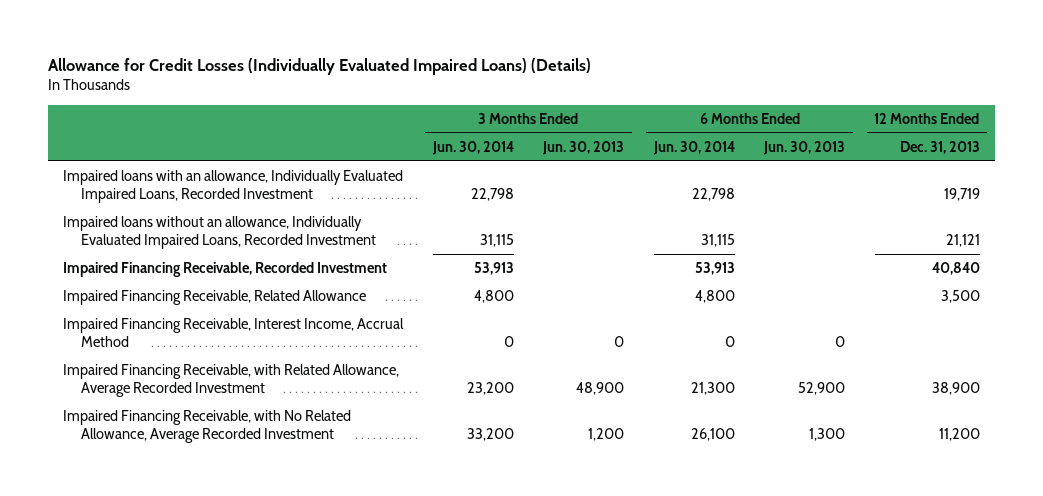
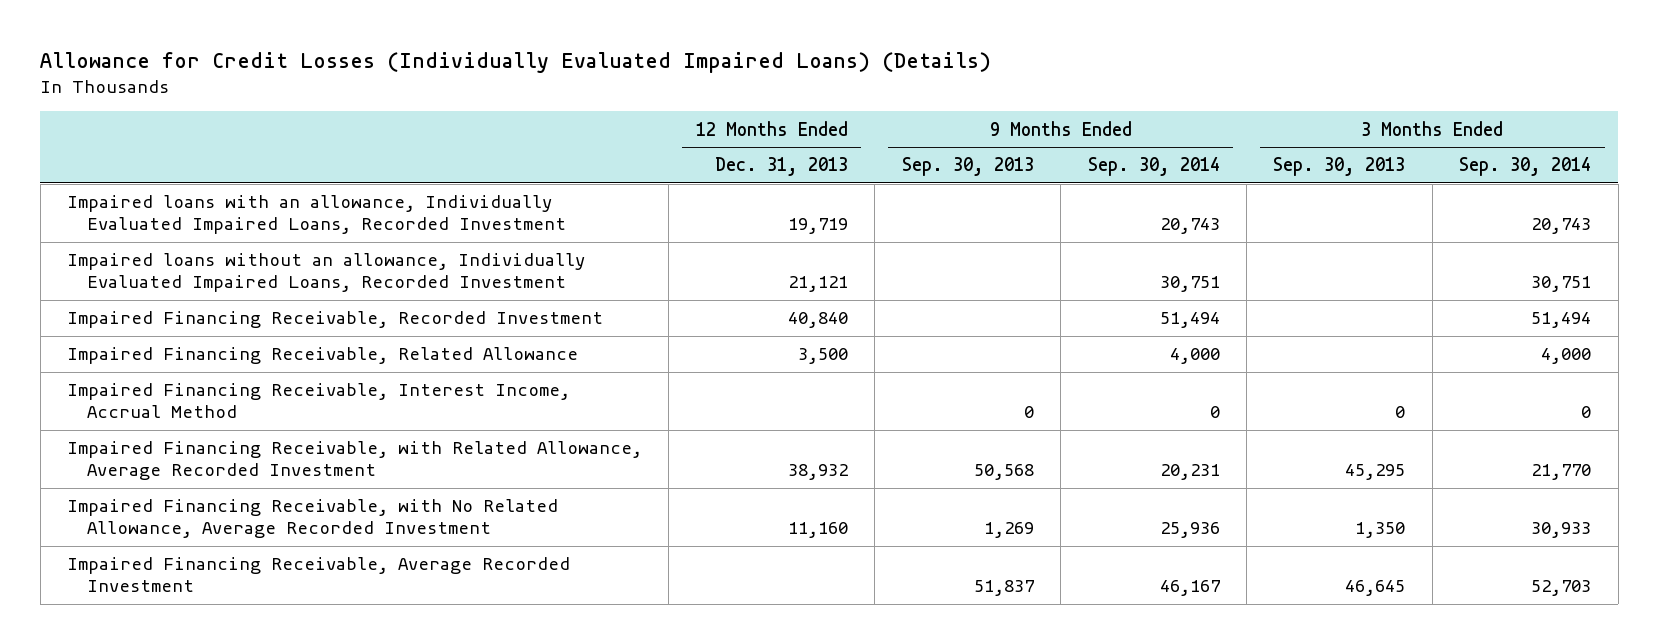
- | 3 Months Ended Jun. 30, 2014 | 3 Months Ended Jun. 30, 2013 | 6 Months Ended Jun. 30, 2014 | 6 Months Ended Jun. 30, 2013 | 12 Months Ended Dec. 31, 2013
+ | 12 Months Ended Dec. 31, 2013 | 9 Months Ended Sep. 30, 2013 | 9 Months Ended Sep. 30, 2014 | 3 Months Ended Sep. 30, 2013 | 3 Months Ended Sep. 30, 2014
- Impaired Financing Receivable, with Related Allowance, Average Recorded Investment | 23,200 | 48,900 | 21,300 | 52,900 | 38,900
- Impaired Financing Receivable, with No Related Allowance, Average Recorded Investment | 33,200 | 1,200 | 26,100 | 1,300 | 11,200
+ Impaired Financing Receivable, with Related Allowance, Average Recorded Investment | 38,932 | 50,568 | 20,231 | 45,295 | 21,770
+ Impaired Financing Receivable, with No Related Allowance, Average Recorded Investment | 11,160 | 1,269 | 25,936 | 1,350 | 30,933
+ Impaired Financing Receivable, Average Recorded Investment | | 51,837 | 46,167 | 46,645 | 52,703

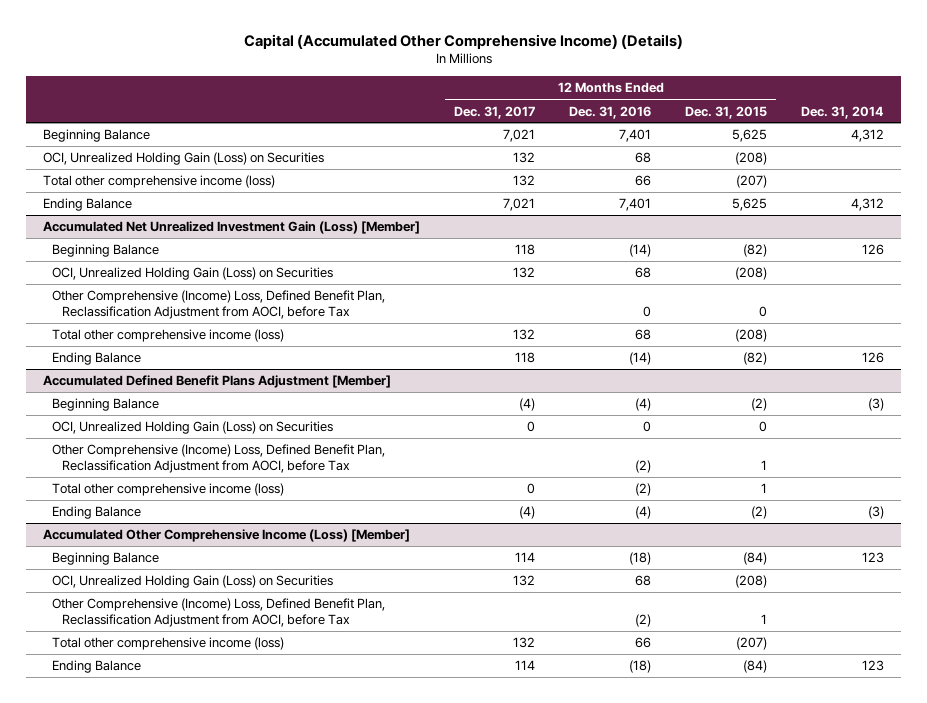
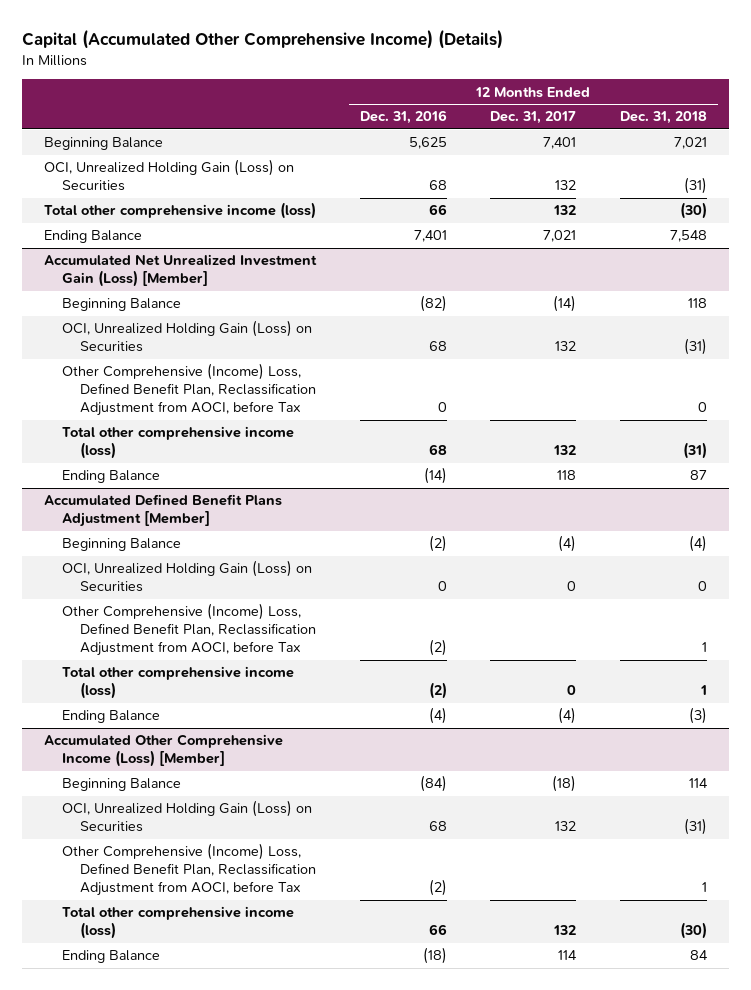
- | 12 Months Ended Dec. 31, 2017 | 12 Months Ended Dec. 31, 2016 | 12 Months Ended Dec. 31, 2015 | Dec. 31, 2014
+ | 12 Months Ended Dec. 31, 2016 | 12 Months Ended Dec. 31, 2017 | 12 Months Ended Dec. 31, 2018
- Beginning Balance | 7,021 | 7,401 | 5,625 | 4,312
+ Beginning Balance | 5,625 | 7,401 | 7,021
@ Accumulated Net Unrealized Investment Gain (Loss) [Member]
- Beginning Balance | 118 | (14) | (82) | 126
+ Beginning Balance | (82) | (14) | 118
@ Accumulated Defined Benefit Plans Adjustment [Member]
- Beginning Balance | (4) | (4) | (2) | (3)
+ Beginning Balance | (2) | (4) | (4)
@ Accumulated Other Comprehensive Income (Loss) [Member]
- Beginning Balance | 114 | (18) | (84) | 123
+ Beginning Balance | (84) | (18) | 114

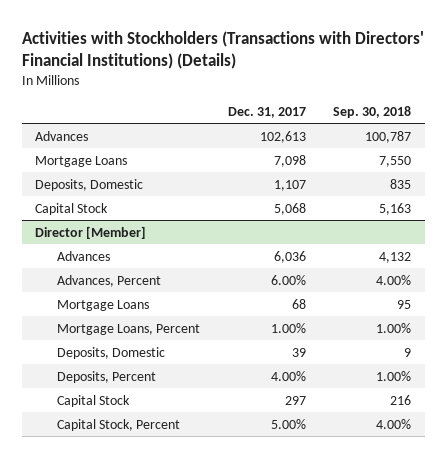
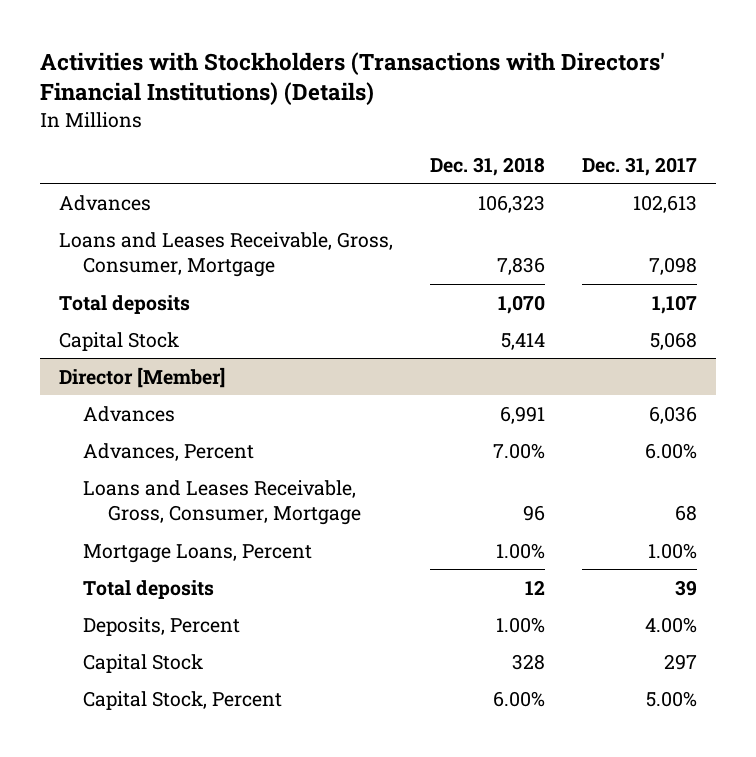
- | Dec. 31, 2017 | Sep. 30, 2018
+ | Dec. 31, 2018 | Dec. 31, 2017
- Mortgage Loans | 7,098 | 7,550
- Deposits, Domestic | 1,107 | 835
+ Loans and Leases Receivable, Gross, Consumer, Mortgage | 7,836 | 7,098
+ Total deposits | 1,070 | 1,107
@ Director [Member]
- Mortgage Loans | 68 | 95
+ Loans and Leases Receivable, Gross, Consumer, Mortgage | 96 | 68
- Deposits, Domestic | 39 | 9
+ Total deposits | 12 | 39

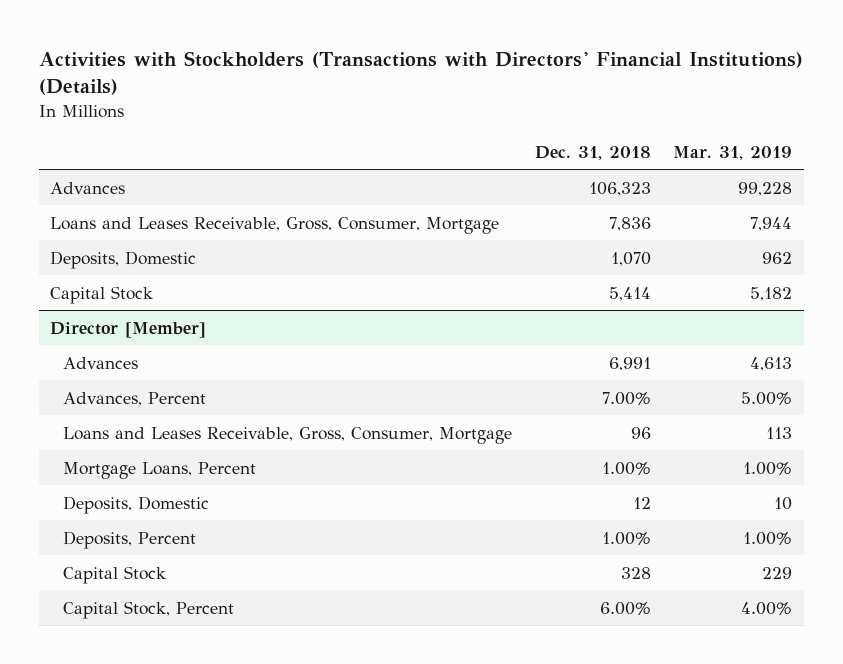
- | Dec. 31, 2018 | Dec. 31, 2017
+ | Dec. 31, 2018 | Mar. 31, 2019
- Total deposits | 1,070 | 1,107
+ Deposits, Domestic | 1,070 | 962
@ Director [Member]
- Total deposits | 12 | 39
+ Deposits, Domestic | 12 | 10

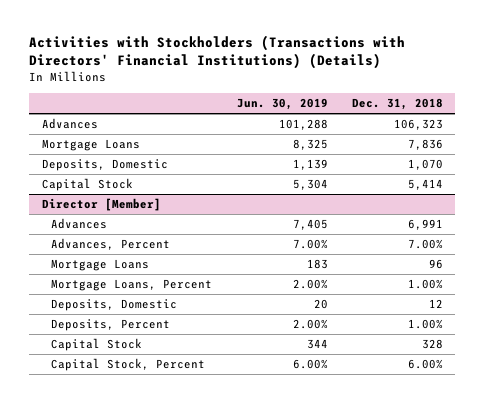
- | Dec. 31, 2018 | Mar. 31, 2019
+ | Jun. 30, 2019 | Dec. 31, 2018
- Loans and Leases Receivable, Gross, Consumer, Mortgage | 7,836 | 7,944
+ Mortgage Loans | 8,325 | 7,836
@ Director [Member]
- Loans and Leases Receivable, Gross, Consumer, Mortgage | 96 | 113
+ Mortgage Loans | 183 | 96

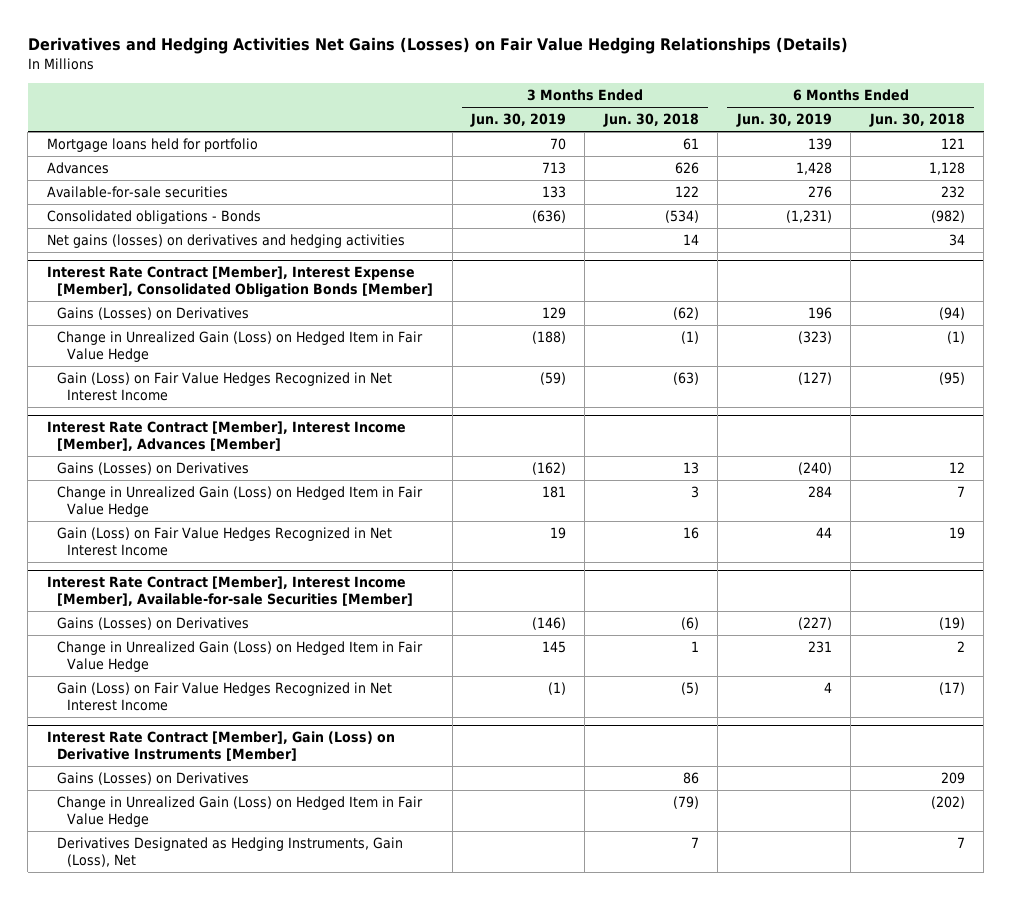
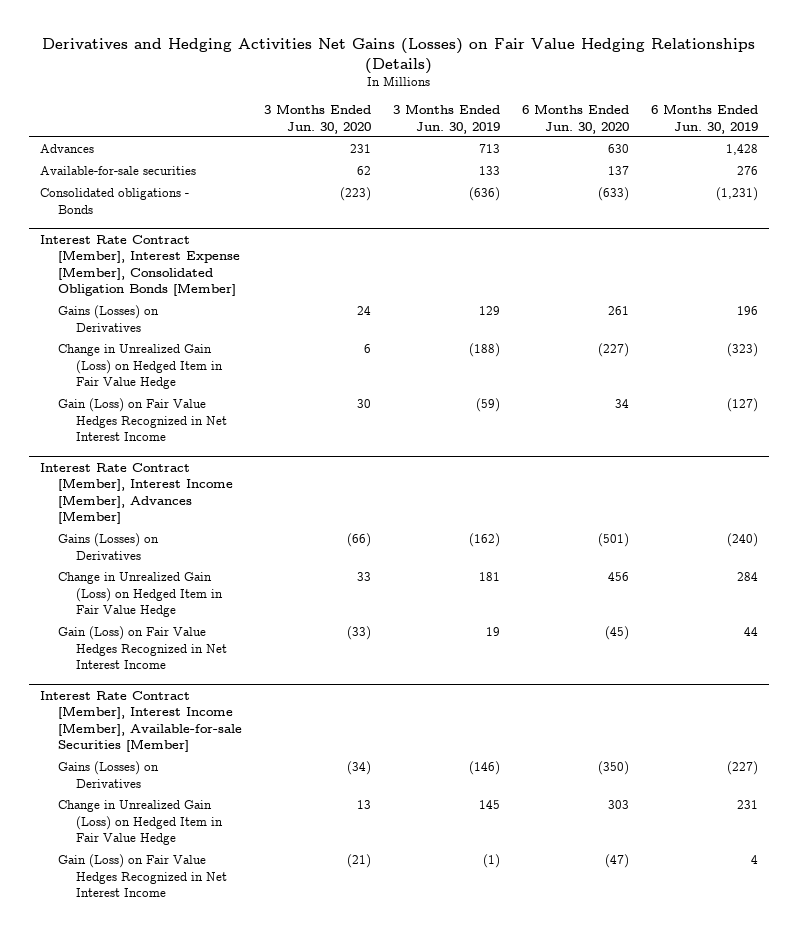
- | 3 Months Ended Jun. 30, 2019 | 3 Months Ended Jun. 30, 2018 | 6 Months Ended Jun. 30, 2019 | 6 Months Ended Jun. 30, 2018
+ | 3 Months Ended Jun. 30, 2020 | 3 Months Ended Jun. 30, 2019 | 6 Months Ended Jun. 30, 2020 | 6 Months Ended Jun. 30, 2019
- Mortgage loans held for portfolio | 70 | 61 | 139 | 121
- Net gains (losses) on derivatives and hedging activities | | 14 | | 34
- Interest Rate Contract [Member], Gain (Loss) on Derivative Instruments [Member]
- Gains (Losses) on Derivatives | | 86 | | 209
- Change in Unrealized Gain (Loss) on Hedged Item in Fair Value Hedge | | (79) | | (202)
- Derivatives Designated as Hedging Instruments, Gain (Loss), Net | | 7 | | 7

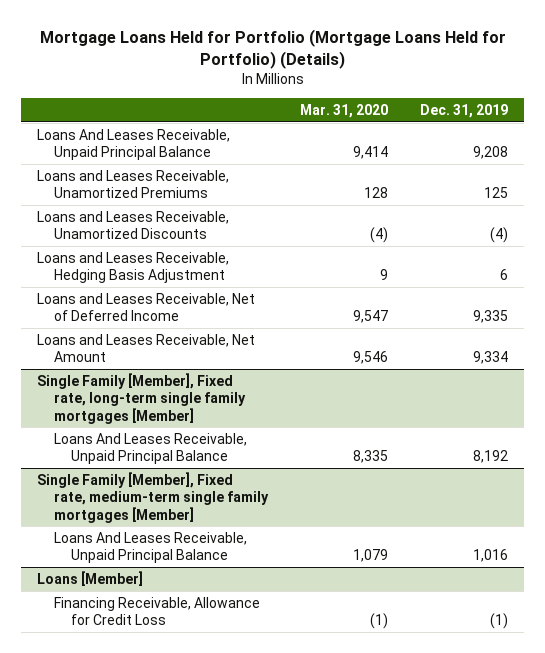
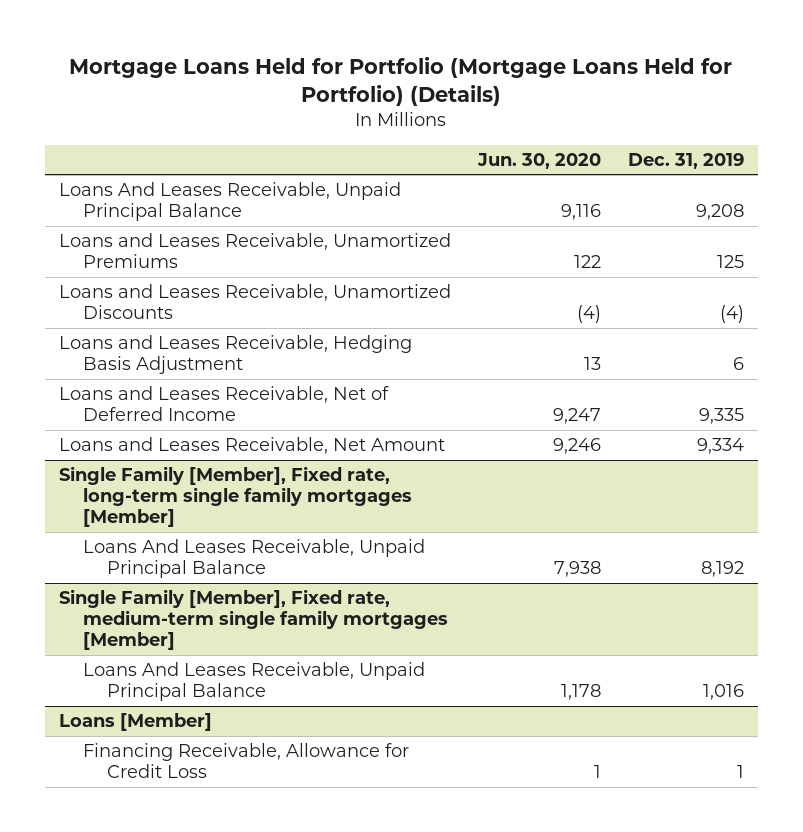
- | Mar. 31, 2020 | Dec. 31, 2019
+ | Jun. 30, 2020 | Dec. 31, 2019
@ Loans [Member]
- Financing Receivable, Allowance for Credit Loss | (1) | (1)
+ Financing Receivable, Allowance for Credit Loss | 1 | 1

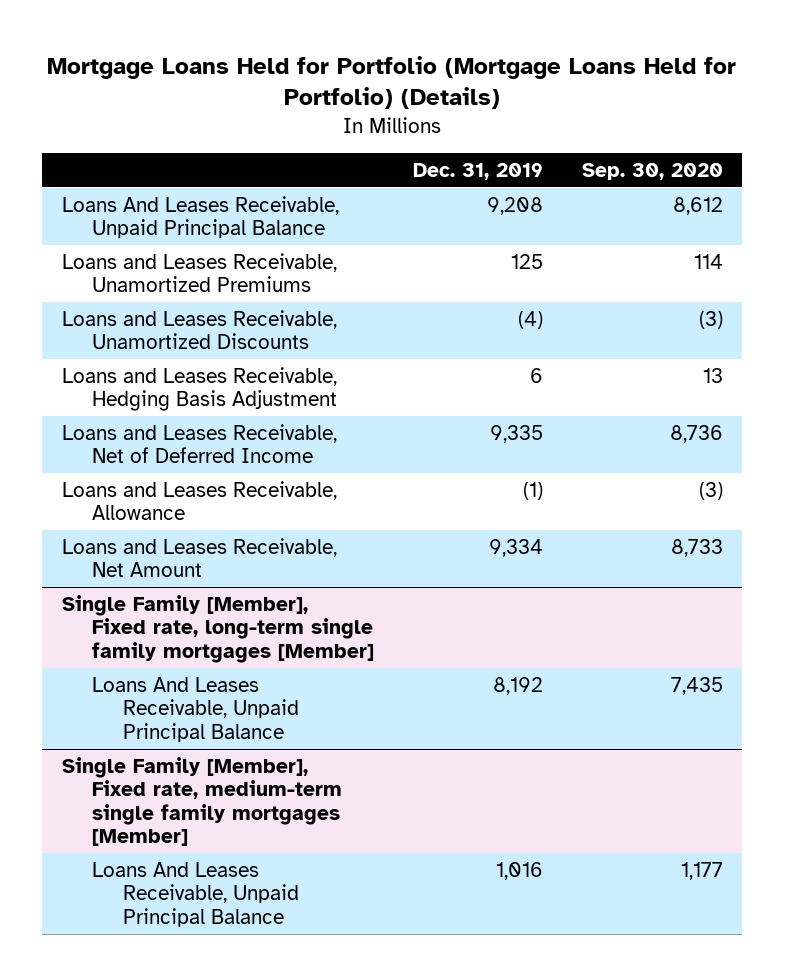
- | Jun. 30, 2020 | Dec. 31, 2019
+ | Dec. 31, 2019 | Sep. 30, 2020
+ Loans and Leases Receivable, Allowance | (1) | (3)
- Loans [Member]
- Financing Receivable, Allowance for Credit Loss | 1 | 1

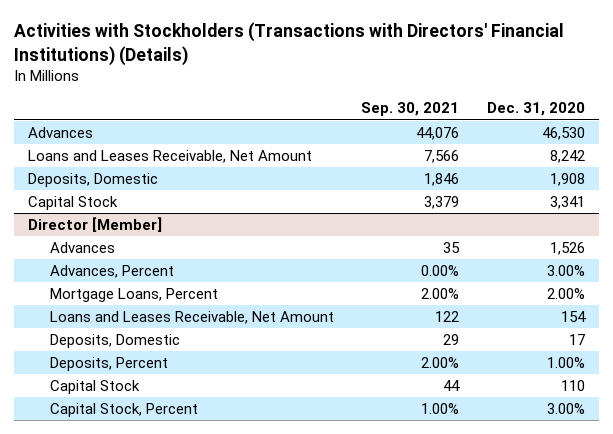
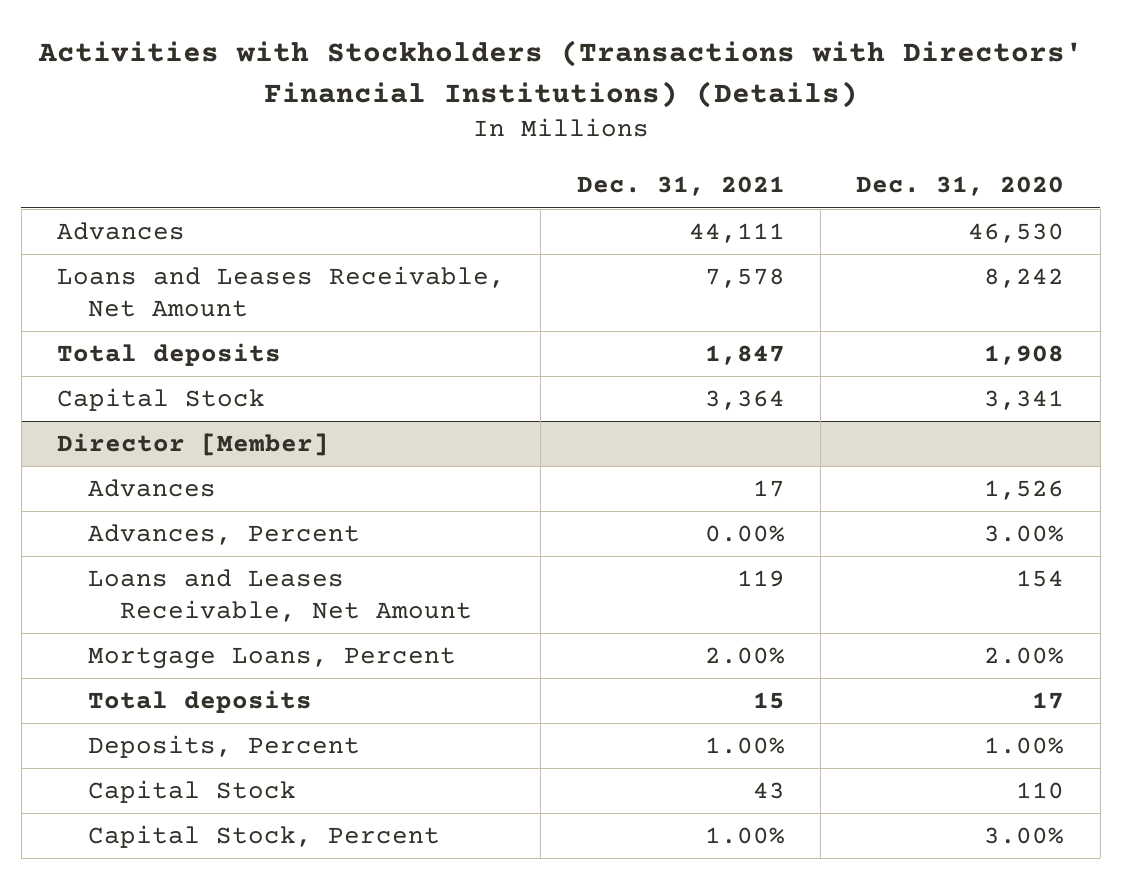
- | Sep. 30, 2021 | Dec. 31, 2020
+ | Dec. 31, 2021 | Dec. 31, 2020
- Deposits, Domestic | 1,846 | 1,908
+ Total deposits | 1,847 | 1,908
@ Director [Member]
- Deposits, Domestic | 29 | 17
moved down: Mortgage Loans, Percent | 2.00% | 2.00%
+ Total deposits | 15 | 17

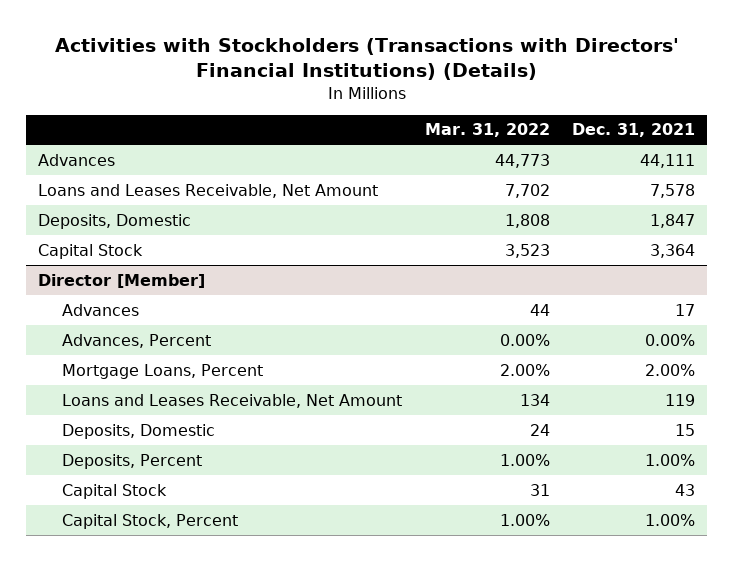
- | Dec. 31, 2021 | Dec. 31, 2020
+ | Mar. 31, 2022 | Dec. 31, 2021
- Total deposits | 1,847 | 1,908
+ Deposits, Domestic | 1,808 | 1,847
@ Director [Member]
- Total deposits | 15 | 17
moved down: Loans and Leases Receivable, Net Amount | 134 | 119
+ Deposits, Domestic | 24 | 15

